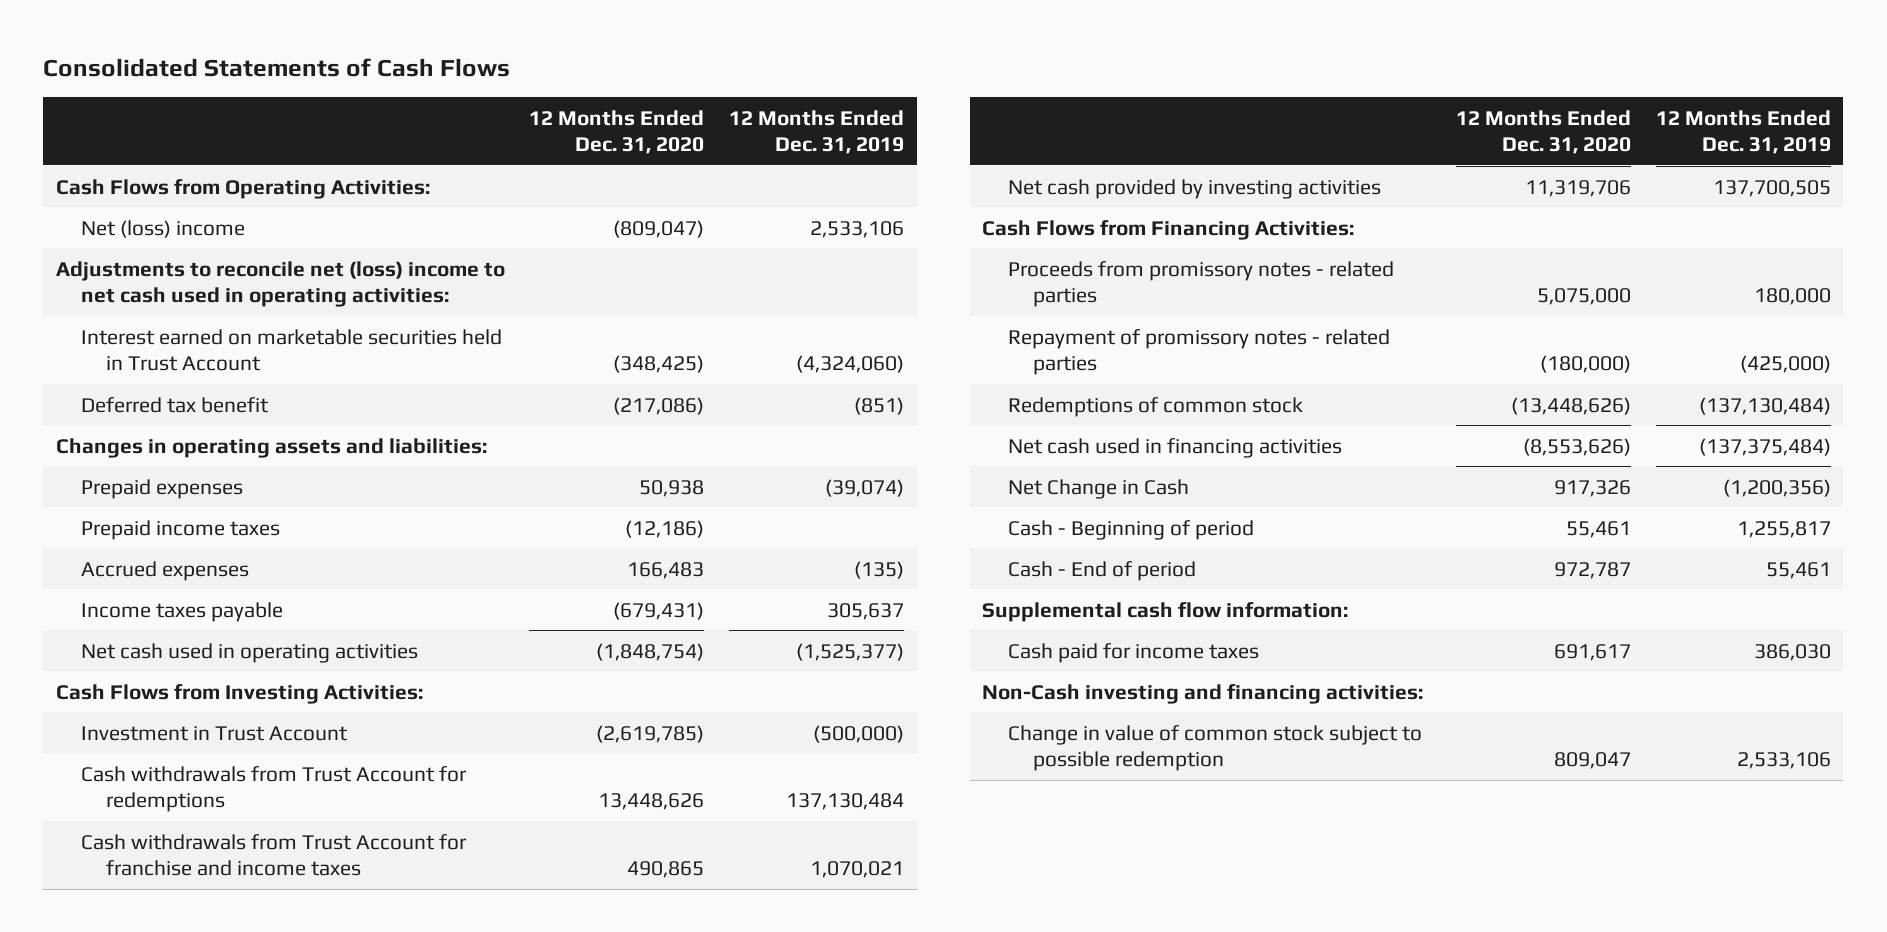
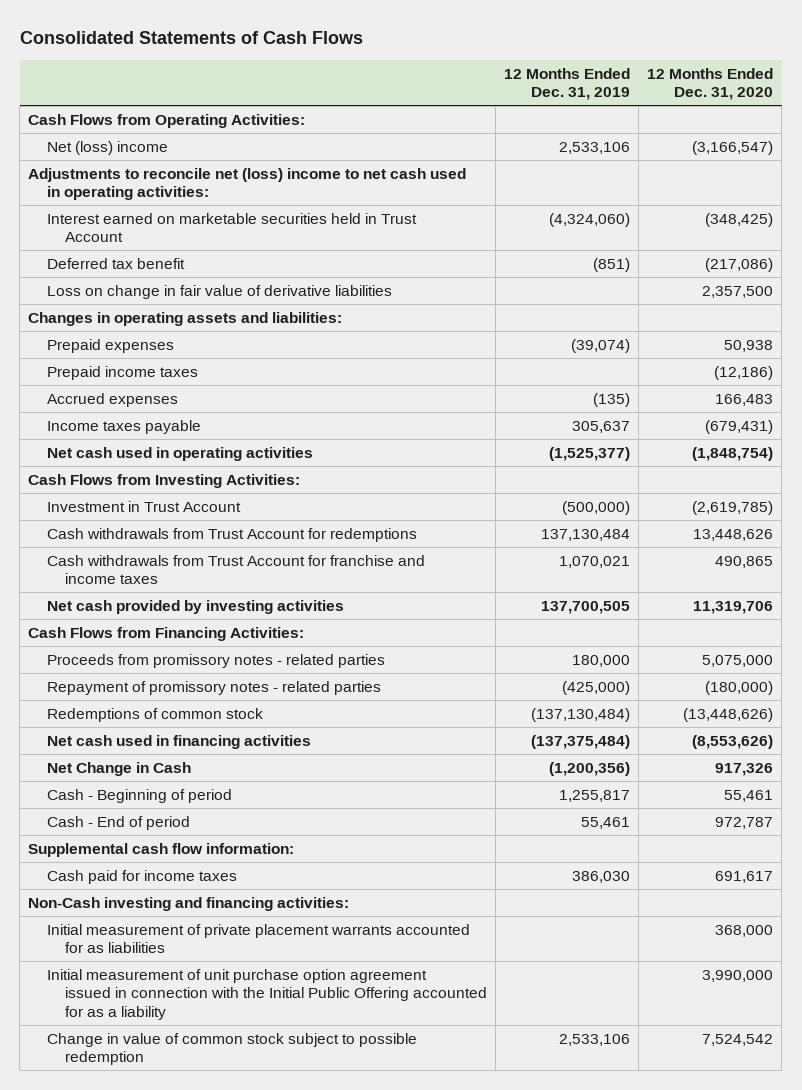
- | 12 Months Ended Dec. 31, 2020 | 12 Months Ended Dec. 31, 2019
+ | 12 Months Ended Dec. 31, 2019 | 12 Months Ended Dec. 31, 2020
- Net (loss) income | (809,047) | 2,533,106
+ Net (loss) income | 2,533,106 | (3,166,547)
+ Loss on change in fair value of derivative liabilities | | 2,357,500
- Change in value of common stock subject to possible redemption | 809,047 | 2,533,106
+ Initial measurement of private placement warrants accounted for as liabilities | | 368,000
+ Initial measurement of unit purchase option agreement issued in connection with the Initial Public Offering accounted for as a liability | | 3,990,000
+ Change in value of common stock subject to possible redemption | 2,533,106 | 7,524,542

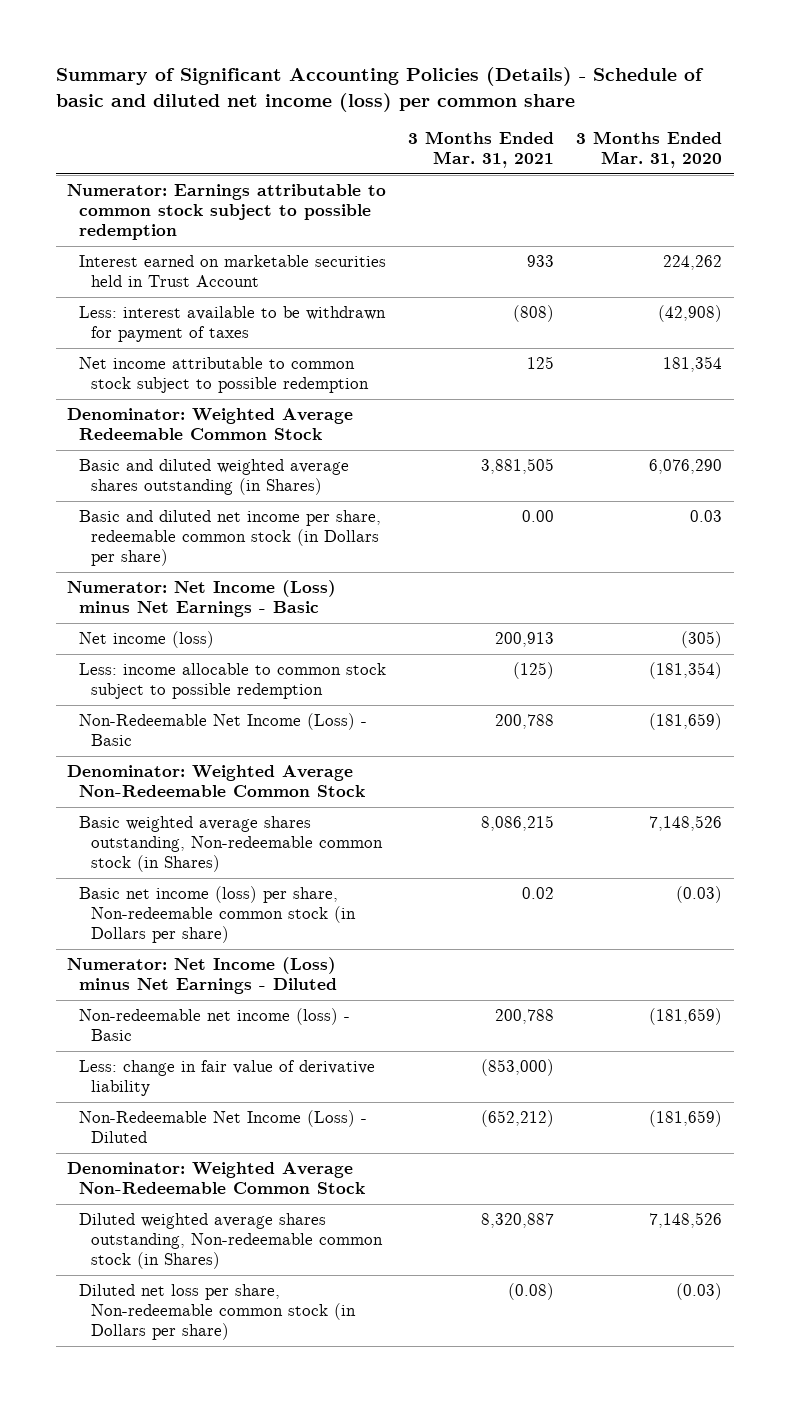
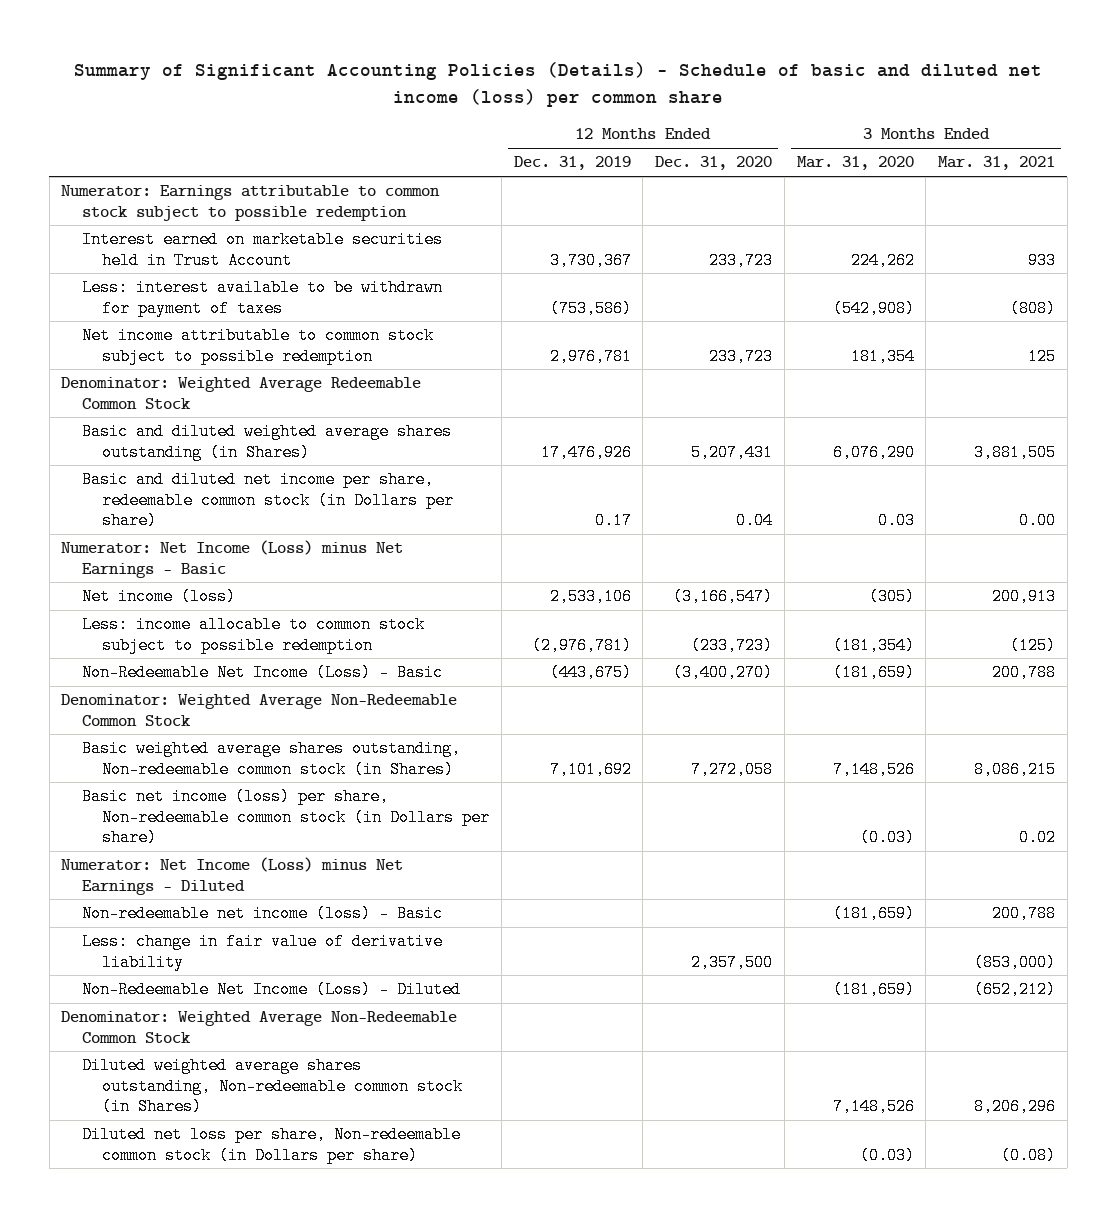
- | 3 Months Ended Mar. 31, 2021 | 3 Months Ended Mar. 31, 2020
+ | 12 Months Ended Dec. 31, 2019 | 12 Months Ended Dec. 31, 2020 | 3 Months Ended Mar. 31, 2020 | 3 Months Ended Mar. 31, 2021
- Less: interest available to be withdrawn for payment of taxes | (808) | (42,908)
+ Less: interest available to be withdrawn for payment of taxes | (753,586) | | (542,908) | (808)
- Diluted weighted average shares outstanding, Non-redeemable common stock (in Shares) | 8,320,887 | 7,148,526
+ Diluted weighted average shares outstanding, Non-redeemable common stock (in Shares) | | | 7,148,526 | 8,206,296

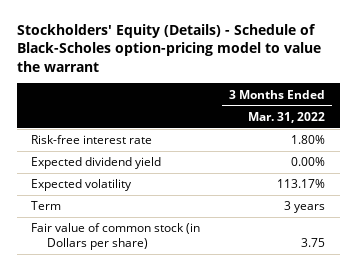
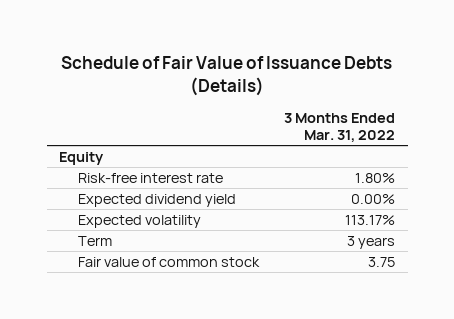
- Stockholders' Equity (Details) - Schedule of Black-Scholes option-pricing model to value the warrant
+ Schedule of Fair Value of Issuance Debts (Details)
+ Equity
- Fair value of common stock (in Dollars per share) | 3.75
+ Fair value of common stock | 3.75

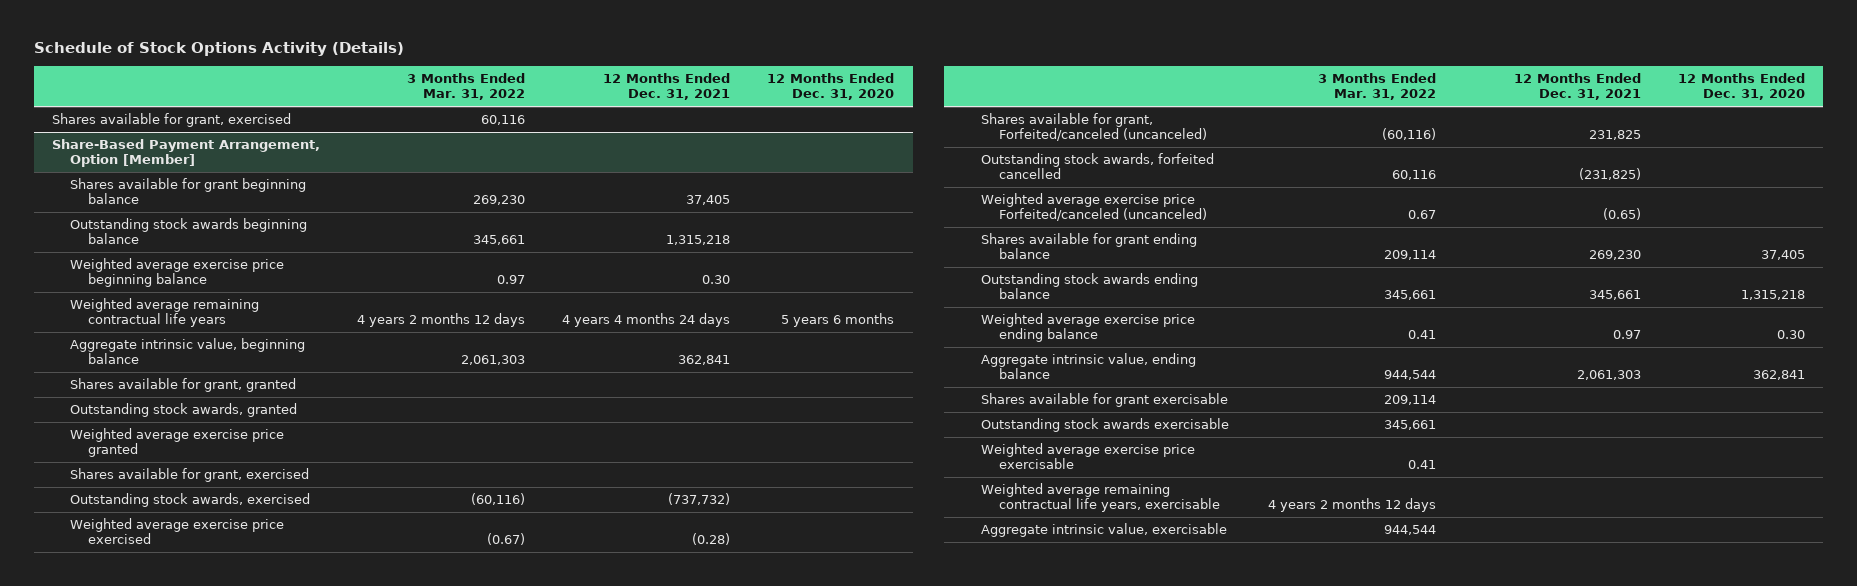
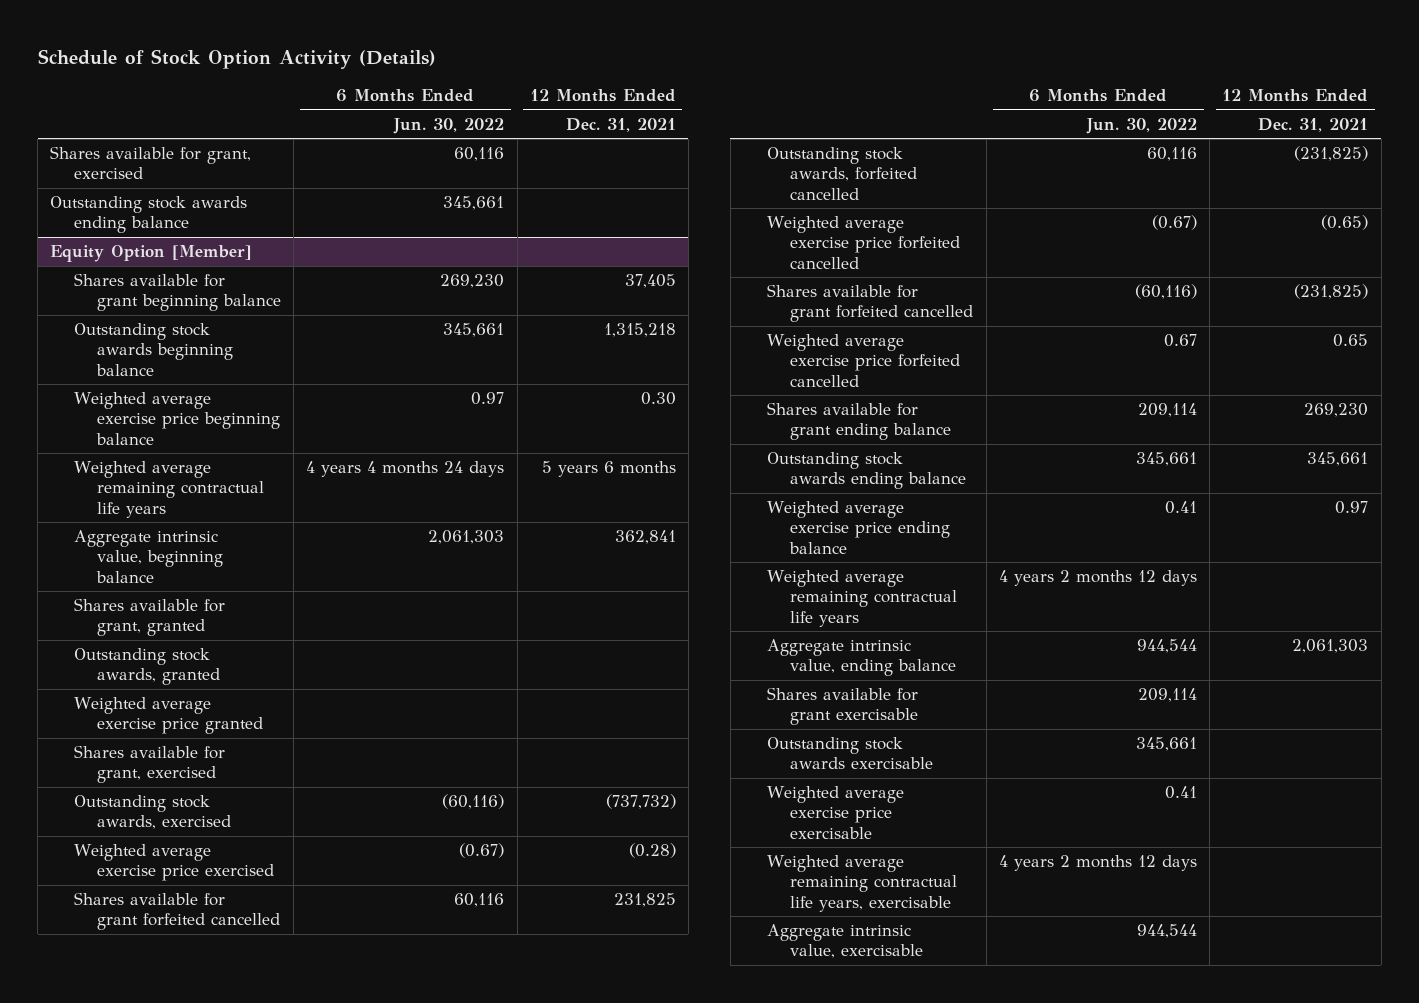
- Schedule of Stock Options Activity (Details)
+ Schedule of Stock Option Activity (Details)
- | 3 Months Ended Mar. 31, 2022 | 12 Months Ended Dec. 31, 2021 | 12 Months Ended Dec. 31, 2020
+ | 6 Months Ended Jun. 30, 2022 | 12 Months Ended Dec. 31, 2021
- Share-Based Payment Arrangement, Option [Member]
+ Outstanding stock awards ending balance | 345,661 |
+ Equity Option [Member]
- Weighted average remaining contractual life years | 4 years 2 months 12 days | 4 years 4 months 24 days | 5 years 6 months
+ Weighted average remaining contractual life years | 4 years 4 months 24 days | 5 years 6 months
- Shares available for grant, Forfeited/canceled (uncanceled) | (60,116) | 231,825 |
+ Shares available for grant forfeited cancelled | 60,116 | 231,825
- Weighted average exercise price Forfeited/canceled (uncanceled) | 0.67 | (0.65) |
+ Weighted average exercise price forfeited cancelled | (0.67) | (0.65)
+ Shares available for grant forfeited cancelled | (60,116) | (231,825)
+ Weighted average exercise price forfeited cancelled | 0.67 | 0.65
+ Weighted average remaining contractual life years | 4 years 2 months 12 days |

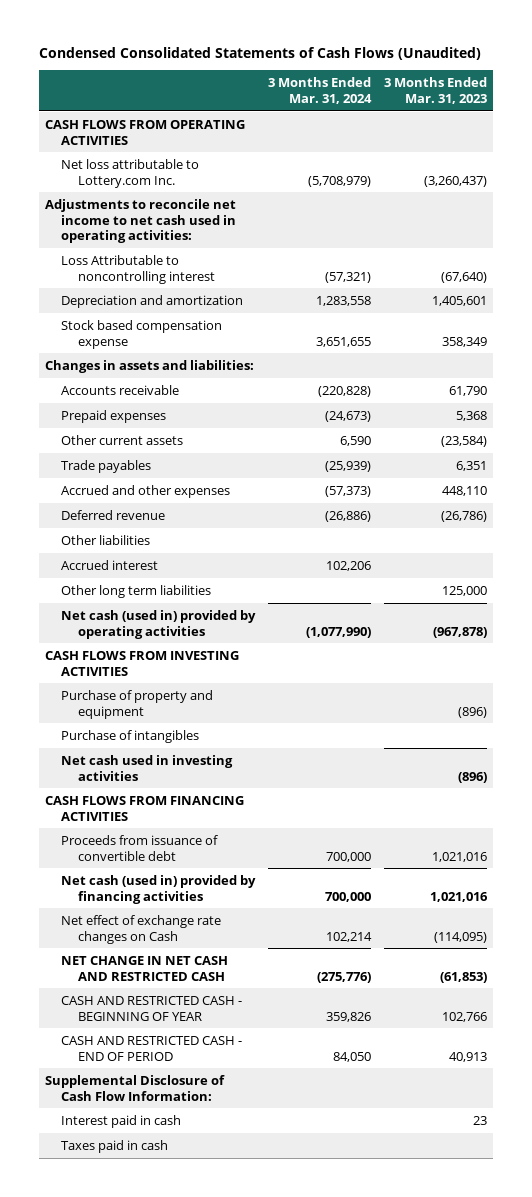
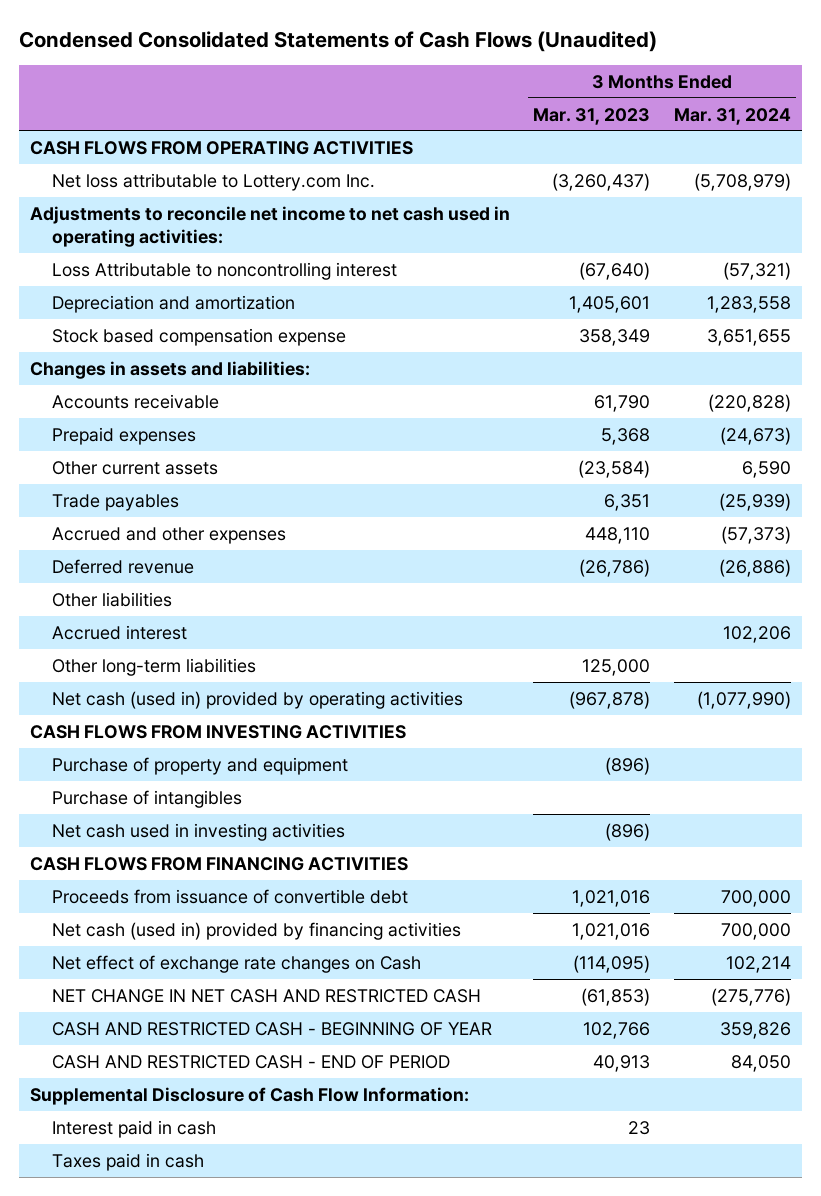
- | 3 Months Ended Mar. 31, 2024 | 3 Months Ended Mar. 31, 2023
+ | 3 Months Ended Mar. 31, 2023 | 3 Months Ended Mar. 31, 2024
- Other long term liabilities | | 125,000
+ Other long-term liabilities | 125,000 |

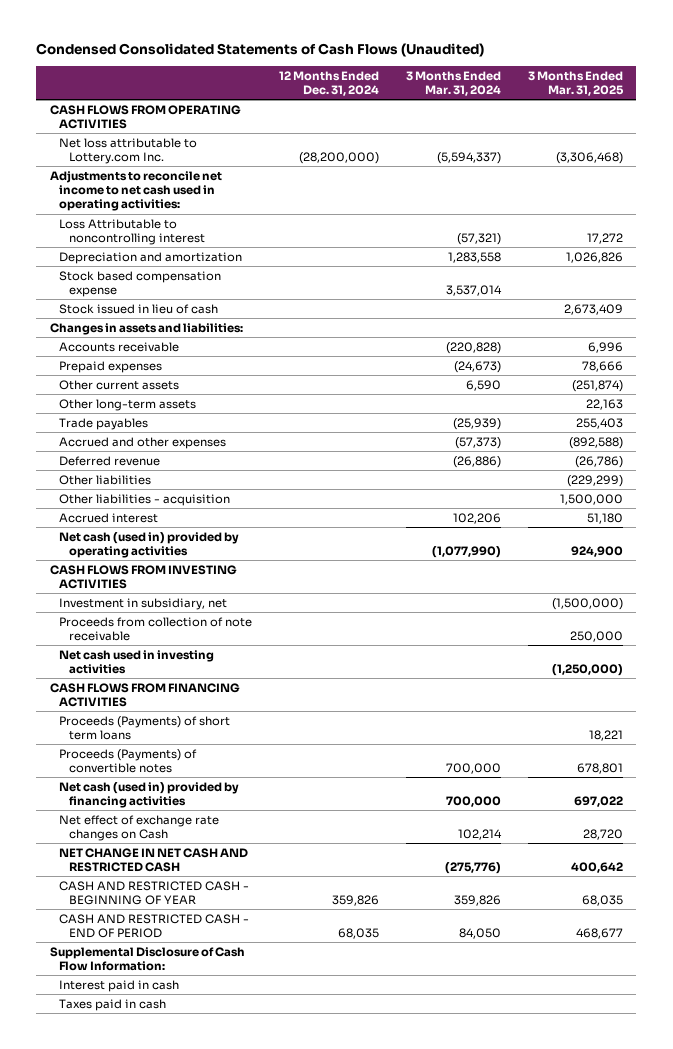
- | 3 Months Ended Mar. 31, 2023 | 3 Months Ended Mar. 31, 2024
+ | 12 Months Ended Dec. 31, 2024 | 3 Months Ended Mar. 31, 2024 | 3 Months Ended Mar. 31, 2025
- Net loss attributable to Lottery.com Inc. | (3,260,437) | (5,708,979)
+ Net loss attributable to Lottery.com Inc. | (28,200,000) | (5,594,337) | (3,306,468)
- Stock based compensation expense | 358,349 | 3,651,655
+ Stock based compensation expense | | 3,537,014 |
+ Stock issued in lieu of cash | | | 2,673,409
+ Other long-term assets | | | 22,163
+ Other liabilities - acquisition | | | 1,500,000
- Other long-term liabilities | 125,000 |
- Purchase of property and equipment | (896) |
- Purchase of intangibles
+ Investment in subsidiary, net | | | (1,500,000)
+ Proceeds from collection of note receivable | | | 250,000
- Proceeds from issuance of convertible debt | 1,021,016 | 700,000
+ Proceeds (Payments) of short term loans | | | 18,221
+ Proceeds (Payments) of convertible notes | | 700,000 | 678,801

